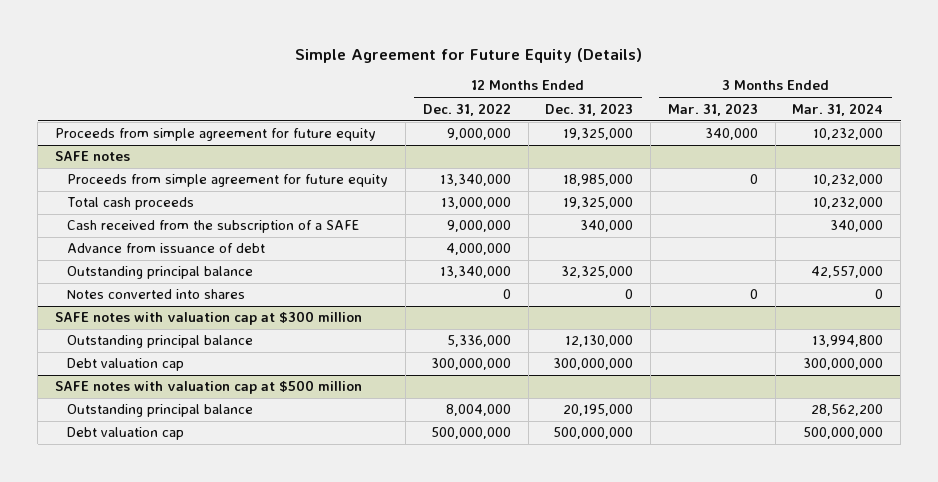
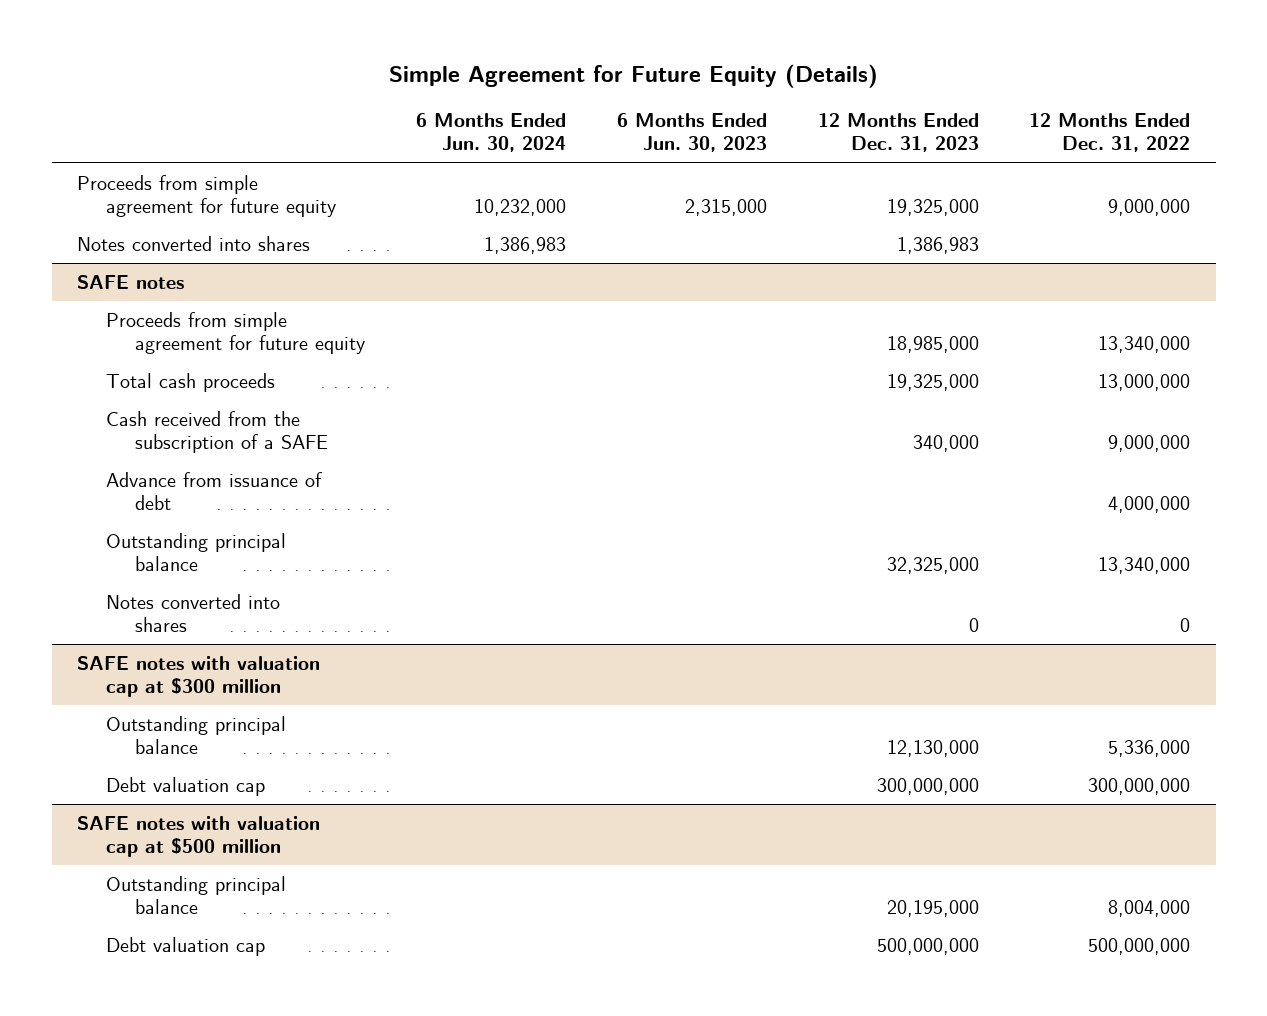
- | 12 Months Ended Dec. 31, 2022 | 12 Months Ended Dec. 31, 2023 | 3 Months Ended Mar. 31, 2023 | 3 Months Ended Mar. 31, 2024
+ | 6 Months Ended Jun. 30, 2024 | 6 Months Ended Jun. 30, 2023 | 12 Months Ended Dec. 31, 2023 | 12 Months Ended Dec. 31, 2022
+ Notes converted into shares | 1,386,983 | | 1,386,983 |

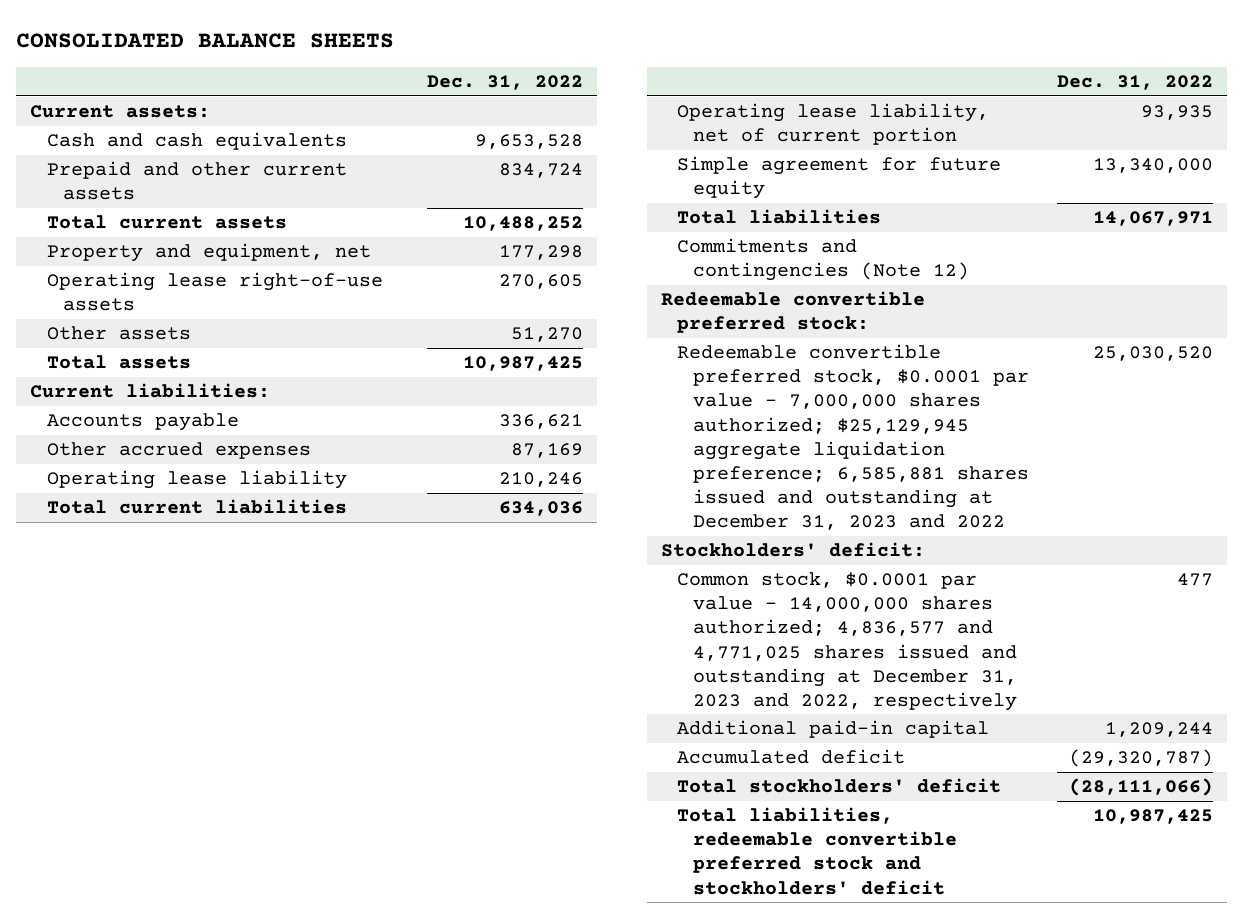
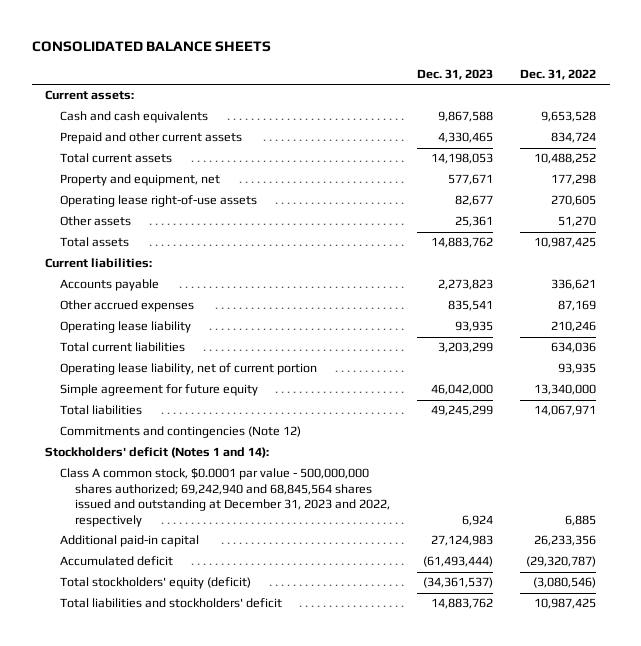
- | Dec. 31, 2022
+ | Dec. 31, 2023 | Dec. 31, 2022
- Redeemable convertible preferred stock:
- Redeemable convertible preferred stock, $0.0001 par value - 7,000,000 shares authorized; $25,129,945 aggregate liquidation preference; 6,585,881 shares issued and outstanding at December 31, 2023 and 2022 | 25,030,520
- Stockholders' deficit:
- Common stock, $0.0001 par value - 14,000,000 shares authorized; 4,836,577 and 4,771,025 shares issued and outstanding at December 31, 2023 and 2022, respectively | 477
- Additional paid-in capital | 1,209,244
+ Stockholders' deficit (Notes 1 and 14):
+ Class A common stock, $0.0001 par value - 500,000,000 shares authorized; 69,242,940 and 68,845,564 shares issued and outstanding at December 31, 2023 and 2022, respectively | 6,924 | 6,885
+ Additional paid-in capital | 27,124,983 | 26,233,356
- Total stockholders' deficit | (28,111,066)
- Total liabilities, redeemable convertible preferred stock and stockholders' deficit | 10,987,425
+ Total stockholders' equity (deficit) | (34,361,537) | (3,080,546)
+ Total liabilities and stockholders' deficit | 14,883,762 | 10,987,425

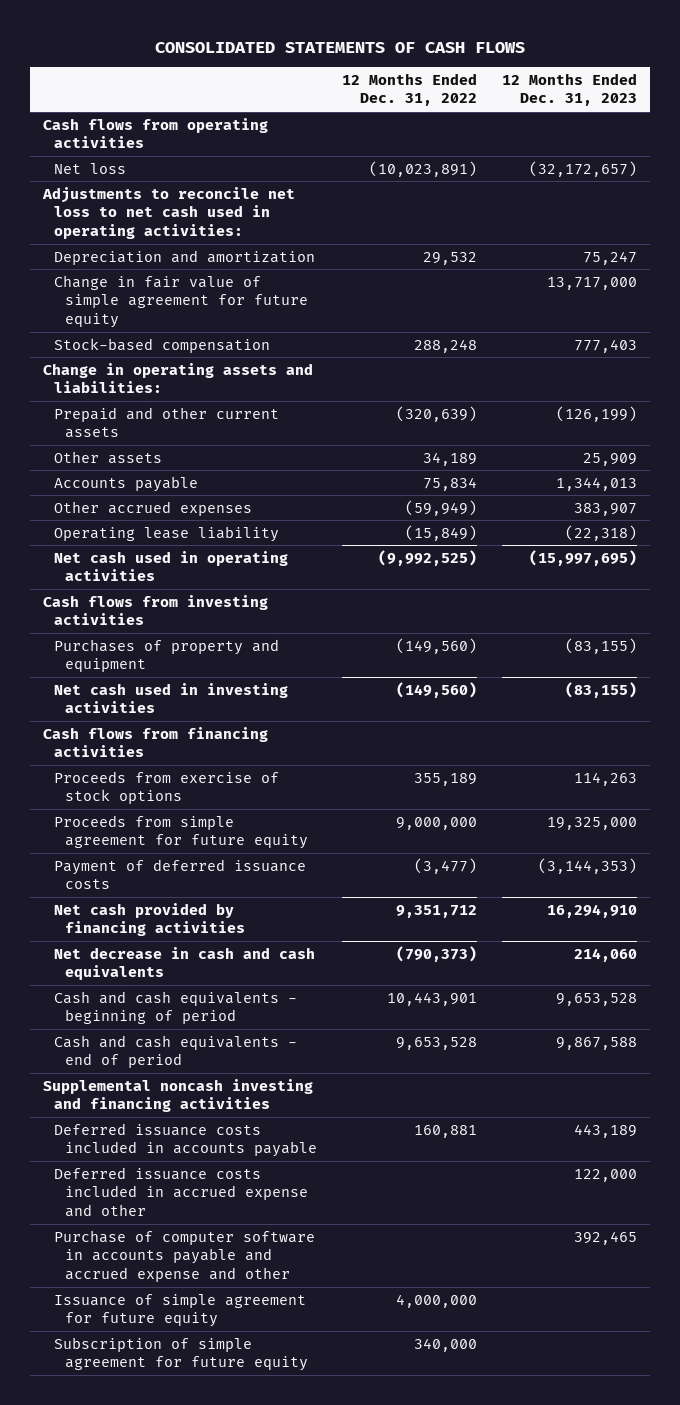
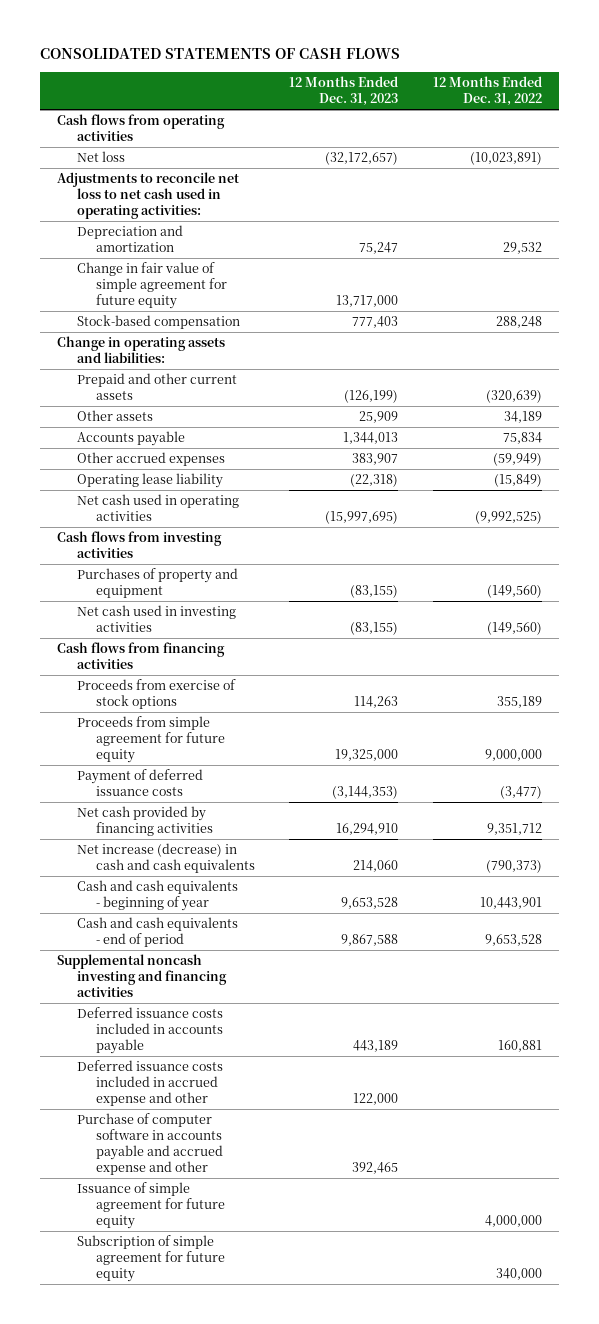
- | 12 Months Ended Dec. 31, 2022 | 12 Months Ended Dec. 31, 2023
+ | 12 Months Ended Dec. 31, 2023 | 12 Months Ended Dec. 31, 2022
- Net decrease in cash and cash equivalents | (790,373) | 214,060
- Cash and cash equivalents - beginning of period | 10,443,901 | 9,653,528
+ Net increase (decrease) in cash and cash equivalents | 214,060 | (790,373)
+ Cash and cash equivalents - beginning of year | 9,653,528 | 10,443,901

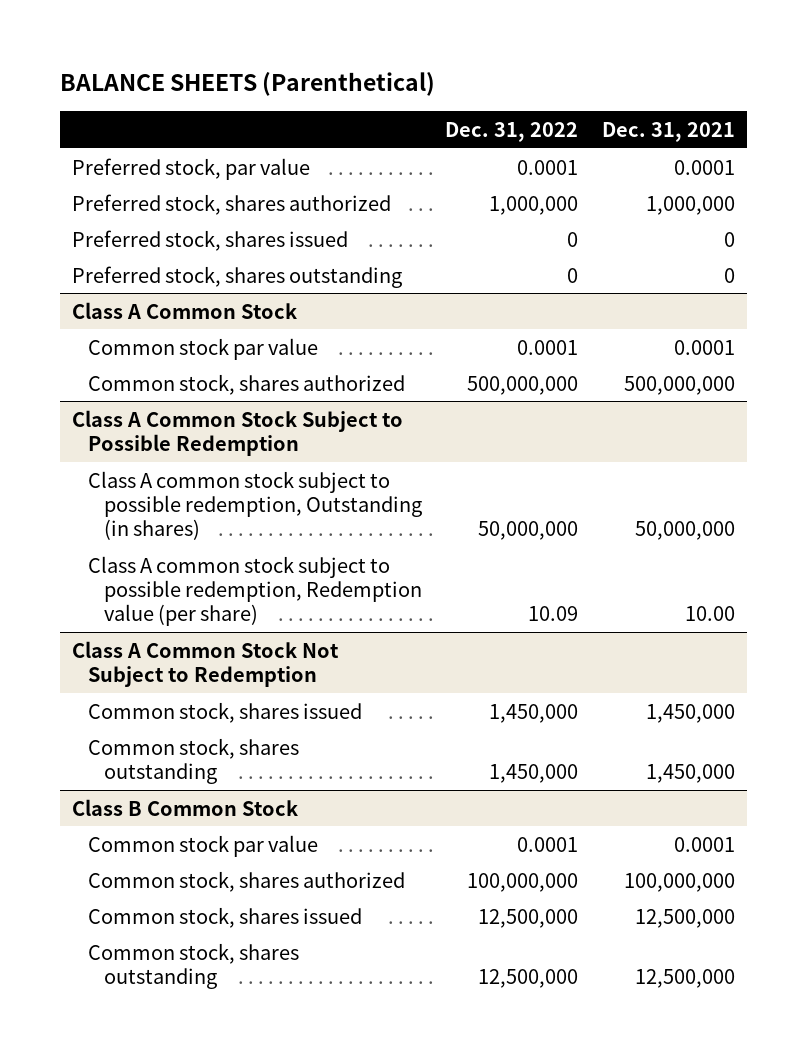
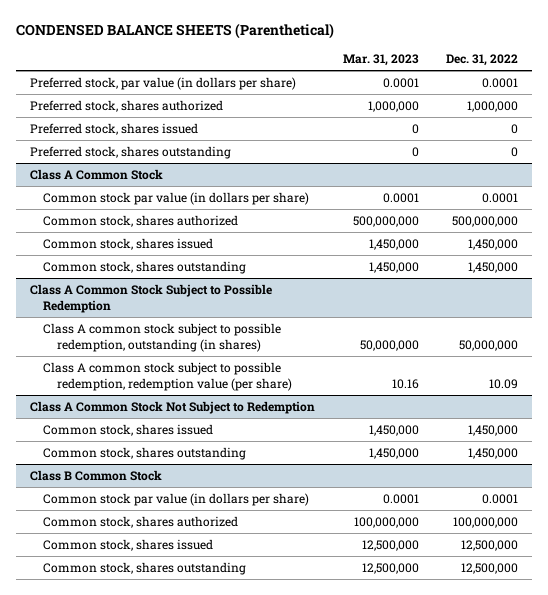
- BALANCE SHEETS (Parenthetical)
+ CONDENSED BALANCE SHEETS (Parenthetical)
- | Dec. 31, 2022 | Dec. 31, 2021
+ | Mar. 31, 2023 | Dec. 31, 2022
- Preferred stock, par value | 0.0001 | 0.0001
+ Preferred stock, par value (in dollars per share) | 0.0001 | 0.0001
@ Class A Common Stock
- Common stock par value | 0.0001 | 0.0001
+ Common stock par value (in dollars per share) | 0.0001 | 0.0001
+ Common stock, shares issued | 1,450,000 | 1,450,000
+ Common stock, shares outstanding | 1,450,000 | 1,450,000
@ Class A Common Stock Subject to Possible Redemption
- Class A common stock subject to possible redemption, Outstanding (in shares) | 50,000,000 | 50,000,000
- Class A common stock subject to possible redemption, Redemption value (per share) | 10.09 | 10.00
+ Class A common stock subject to possible redemption, outstanding (in shares) | 50,000,000 | 50,000,000
+ Class A common stock subject to possible redemption, redemption value (per share) | 10.16 | 10.09
@ Class B Common Stock
- Common stock par value | 0.0001 | 0.0001
+ Common stock par value (in dollars per share) | 0.0001 | 0.0001

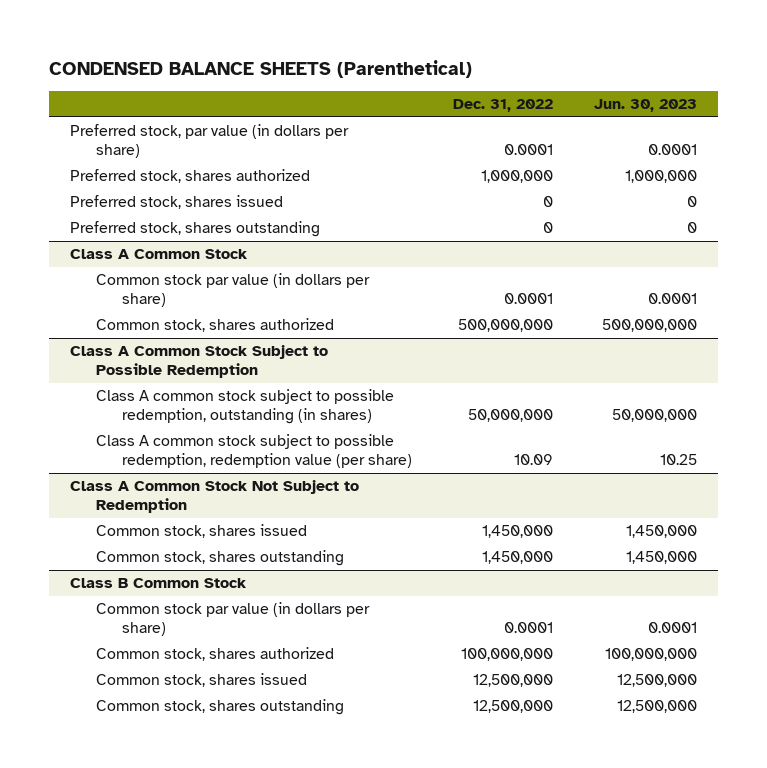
- | Mar. 31, 2023 | Dec. 31, 2022
+ | Dec. 31, 2022 | Jun. 30, 2023
@ Class A Common Stock
- Common stock, shares issued | 1,450,000 | 1,450,000
- Common stock, shares outstanding | 1,450,000 | 1,450,000

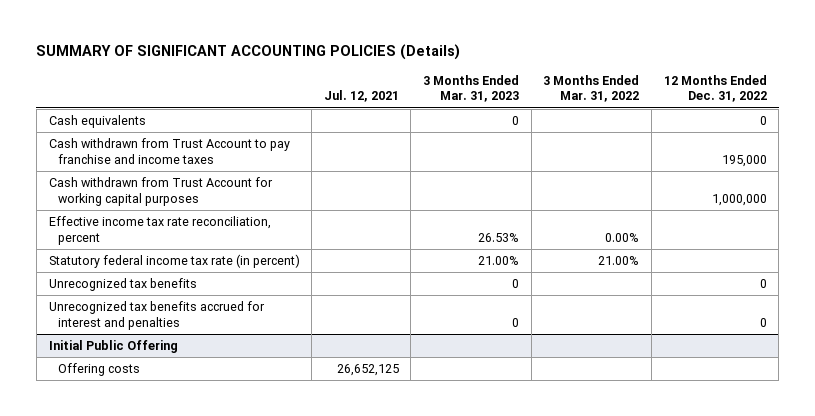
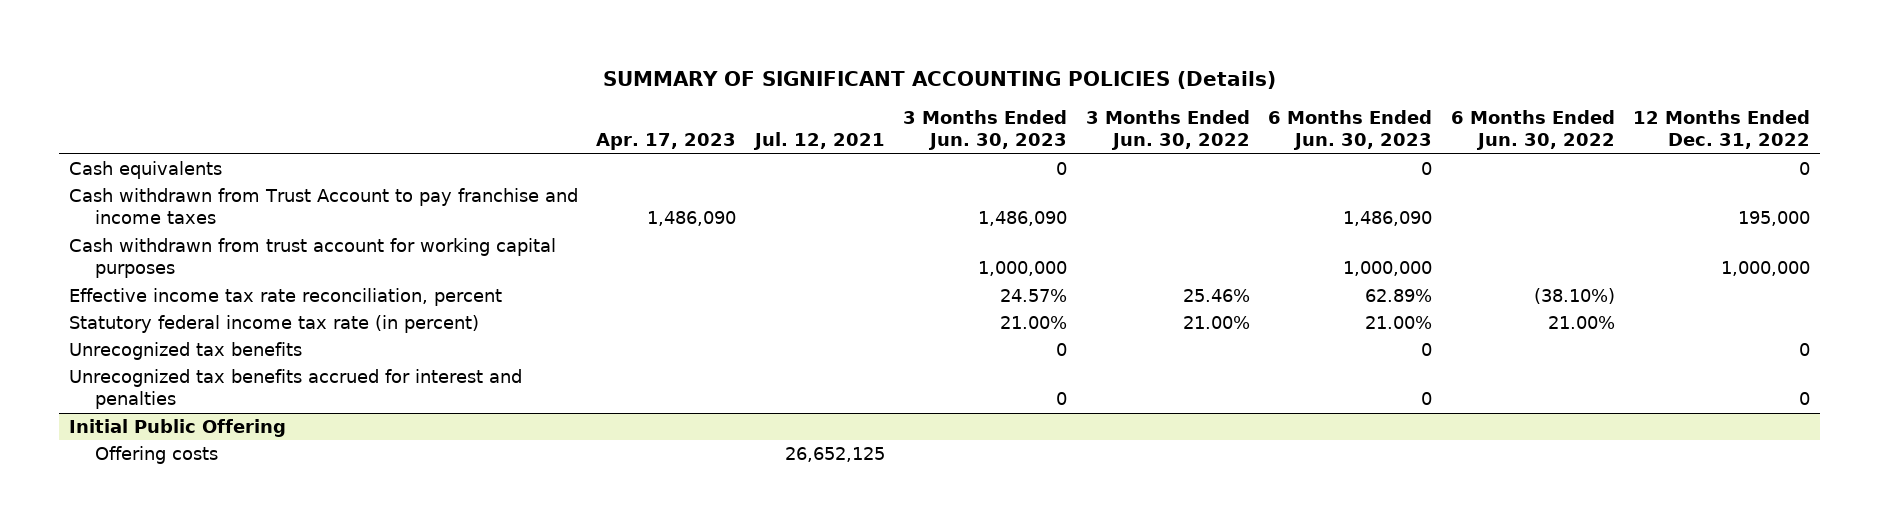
- | Jul. 12, 2021 | 3 Months Ended Mar. 31, 2023 | 3 Months Ended Mar. 31, 2022 | 12 Months Ended Dec. 31, 2022
+ | Apr. 17, 2023 | Jul. 12, 2021 | 3 Months Ended Jun. 30, 2023 | 3 Months Ended Jun. 30, 2022 | 6 Months Ended Jun. 30, 2023 | 6 Months Ended Jun. 30, 2022 | 12 Months Ended Dec. 31, 2022
- Cash withdrawn from Trust Account for working capital purposes | | | | 1,000,000
+ Cash withdrawn from trust account for working capital purposes | | | 1,000,000 | | 1,000,000 | | 1,000,000

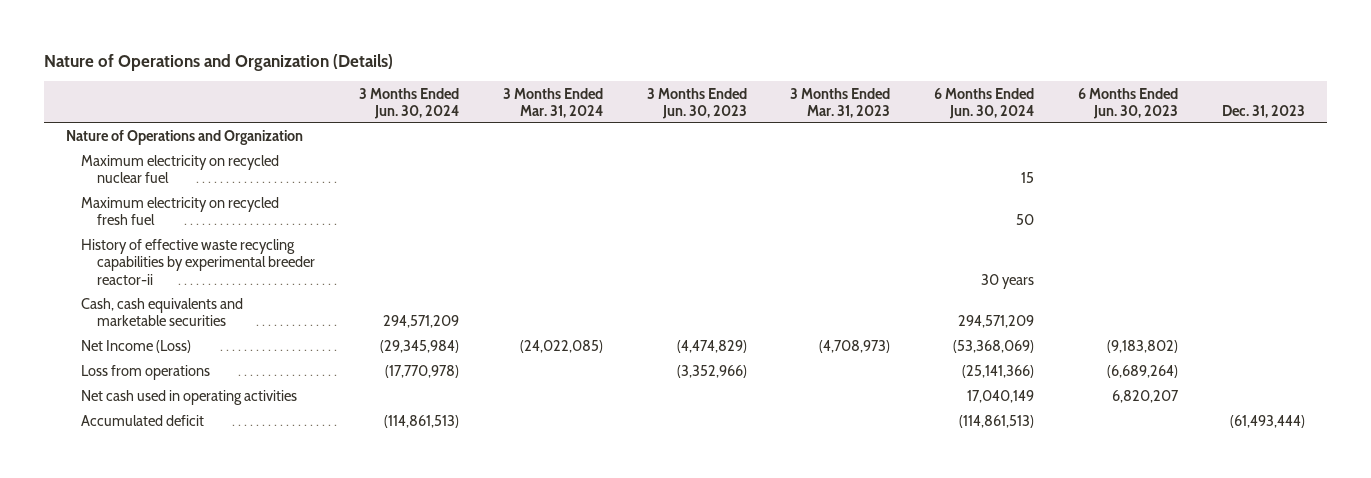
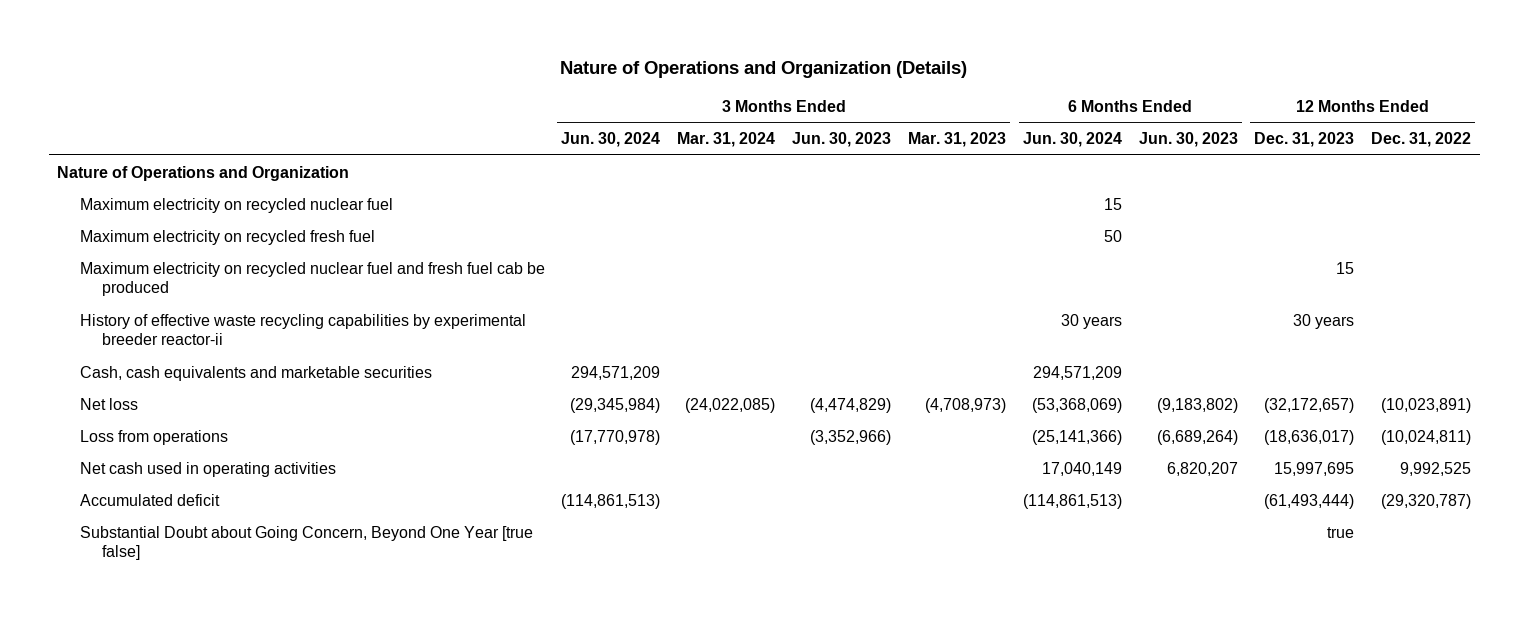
- | 3 Months Ended Jun. 30, 2024 | 3 Months Ended Mar. 31, 2024 | 3 Months Ended Jun. 30, 2023 | 3 Months Ended Mar. 31, 2023 | 6 Months Ended Jun. 30, 2024 | 6 Months Ended Jun. 30, 2023 | Dec. 31, 2023
+ | 3 Months Ended Jun. 30, 2024 | 3 Months Ended Mar. 31, 2024 | 3 Months Ended Jun. 30, 2023 | 3 Months Ended Mar. 31, 2023 | 6 Months Ended Jun. 30, 2024 | 6 Months Ended Jun. 30, 2023 | 12 Months Ended Dec. 31, 2023 | 12 Months Ended Dec. 31, 2022
+ Maximum electricity on recycled nuclear fuel and fresh fuel cab be produced | | | | | | | 15 |
- Net Income (Loss) | (29,345,984) | (24,022,085) | (4,474,829) | (4,708,973) | (53,368,069) | (9,183,802) |
+ Net loss | (29,345,984) | (24,022,085) | (4,474,829) | (4,708,973) | (53,368,069) | (9,183,802) | (32,172,657) | (10,023,891)
+ Substantial Doubt about Going Concern, Beyond One Year [true false] | | | | | | | true |

